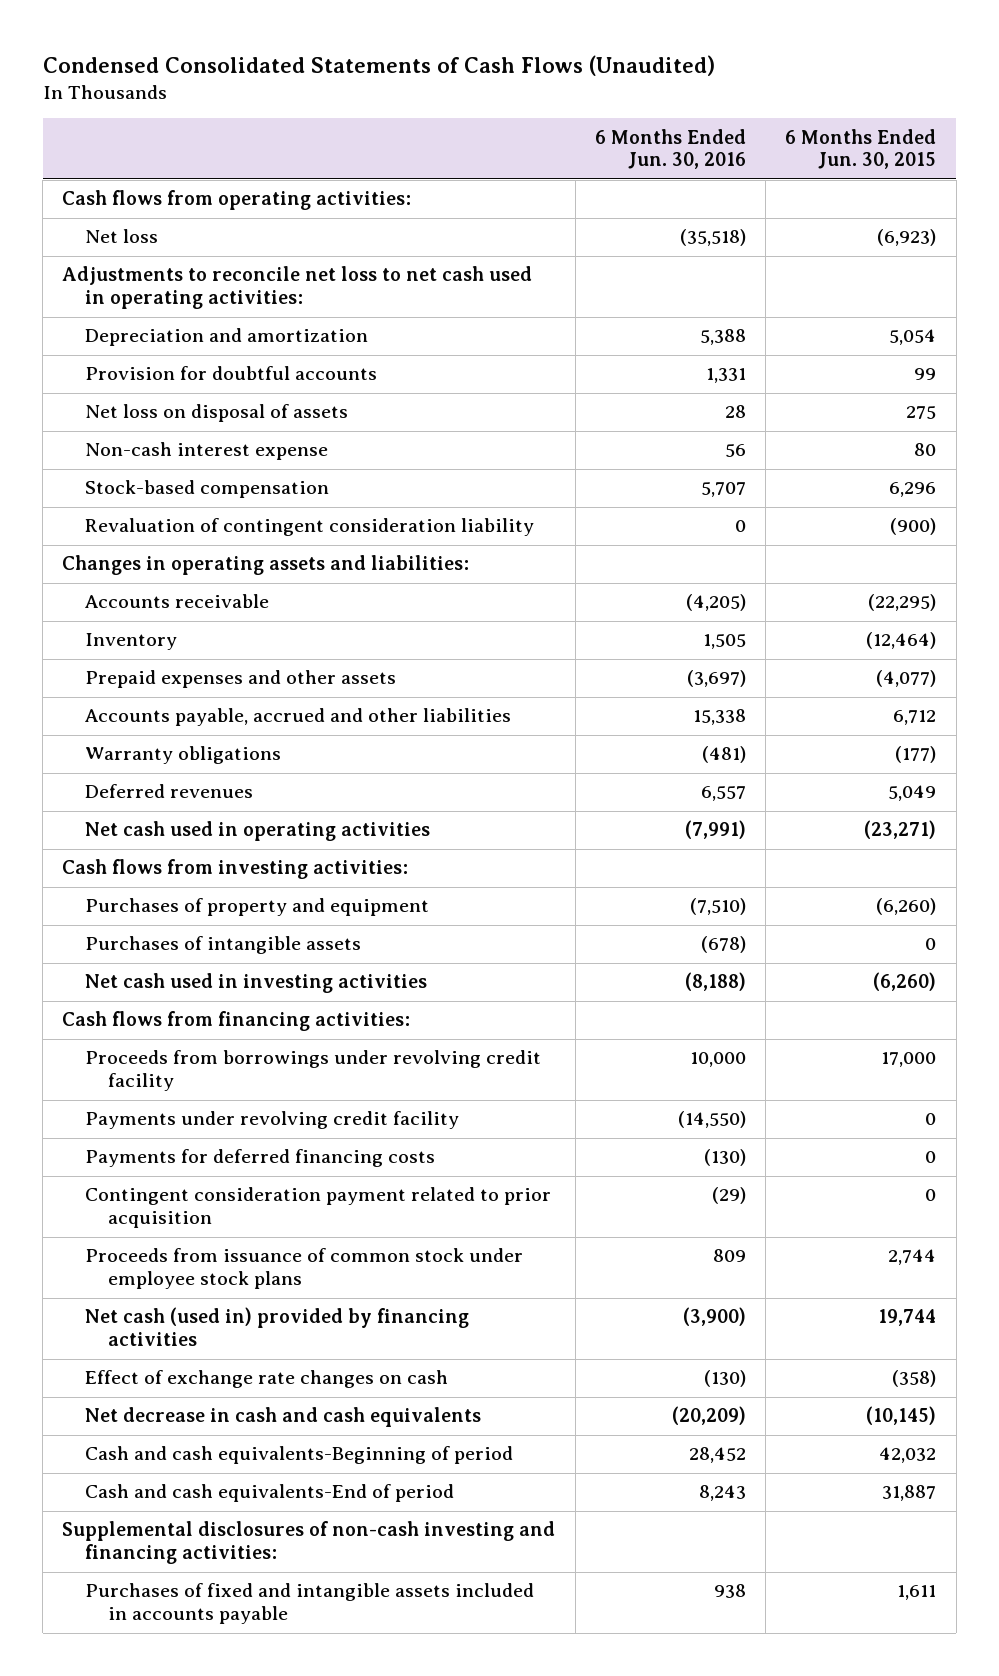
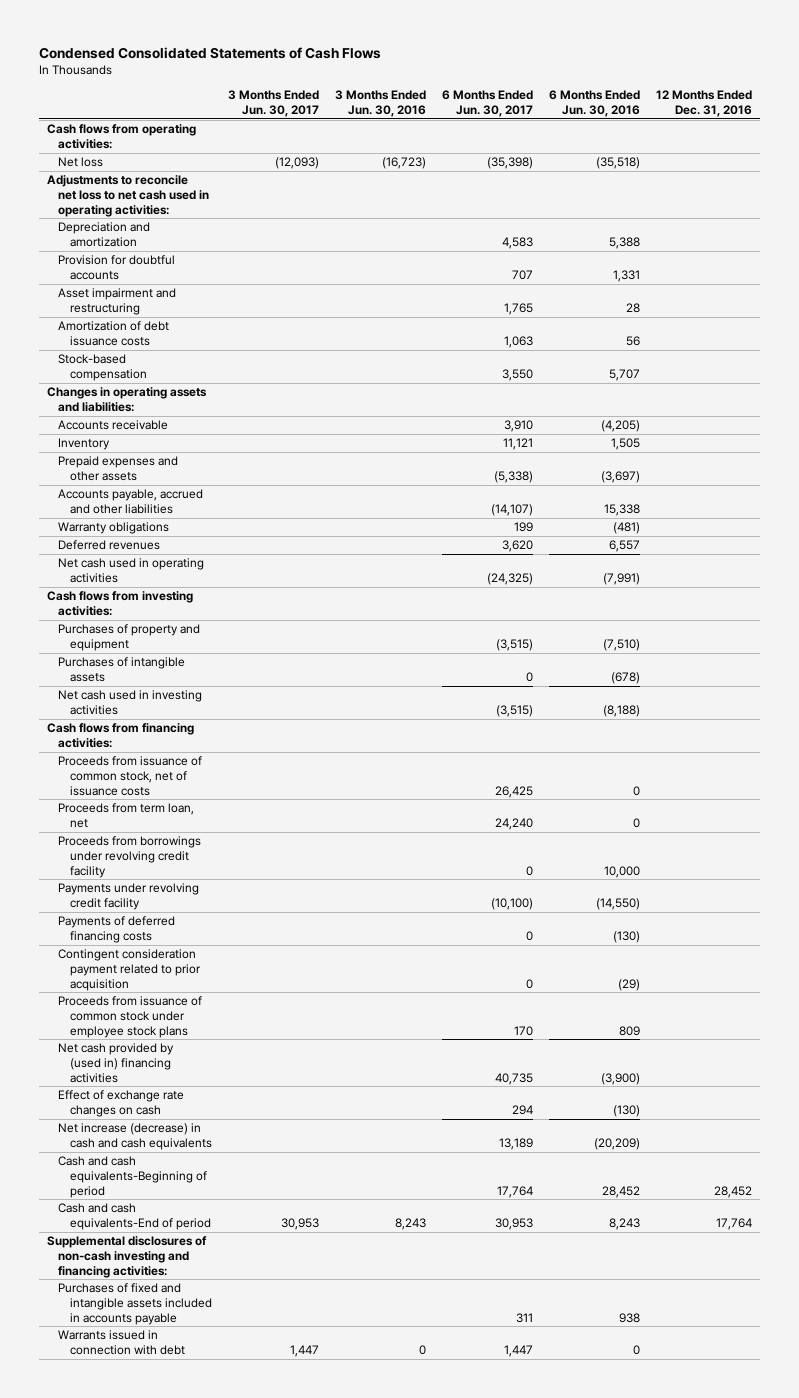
- Condensed Consolidated Statements of Cash Flows (Unaudited)
+ Condensed Consolidated Statements of Cash Flows
- | 6 Months Ended Jun. 30, 2016 | 6 Months Ended Jun. 30, 2015
+ | 3 Months Ended Jun. 30, 2017 | 3 Months Ended Jun. 30, 2016 | 6 Months Ended Jun. 30, 2017 | 6 Months Ended Jun. 30, 2016 | 12 Months Ended Dec. 31, 2016
- Net loss on disposal of assets | 28 | 275
- Non-cash interest expense | 56 | 80
+ Asset impairment and restructuring | | | 1,765 | 28 |
+ Amortization of debt issuance costs | | | 1,063 | 56 |
- Revaluation of contingent consideration liability | 0 | (900)
+ Proceeds from issuance of common stock, net of issuance costs | | | 26,425 | 0 |
+ Proceeds from term loan, net | | | 24,240 | 0 |
- Payments for deferred financing costs | (130) | 0
+ Payments of deferred financing costs | | | 0 | (130) |
- Net cash (used in) provided by financing activities | (3,900) | 19,744
+ Net cash provided by (used in) financing activities | | | 40,735 | (3,900) |
- Net decrease in cash and cash equivalents | (20,209) | (10,145)
+ Net increase (decrease) in cash and cash equivalents | | | 13,189 | (20,209) |
+ Warrants issued in connection with debt | 1,447 | 0 | 1,447 | 0 |

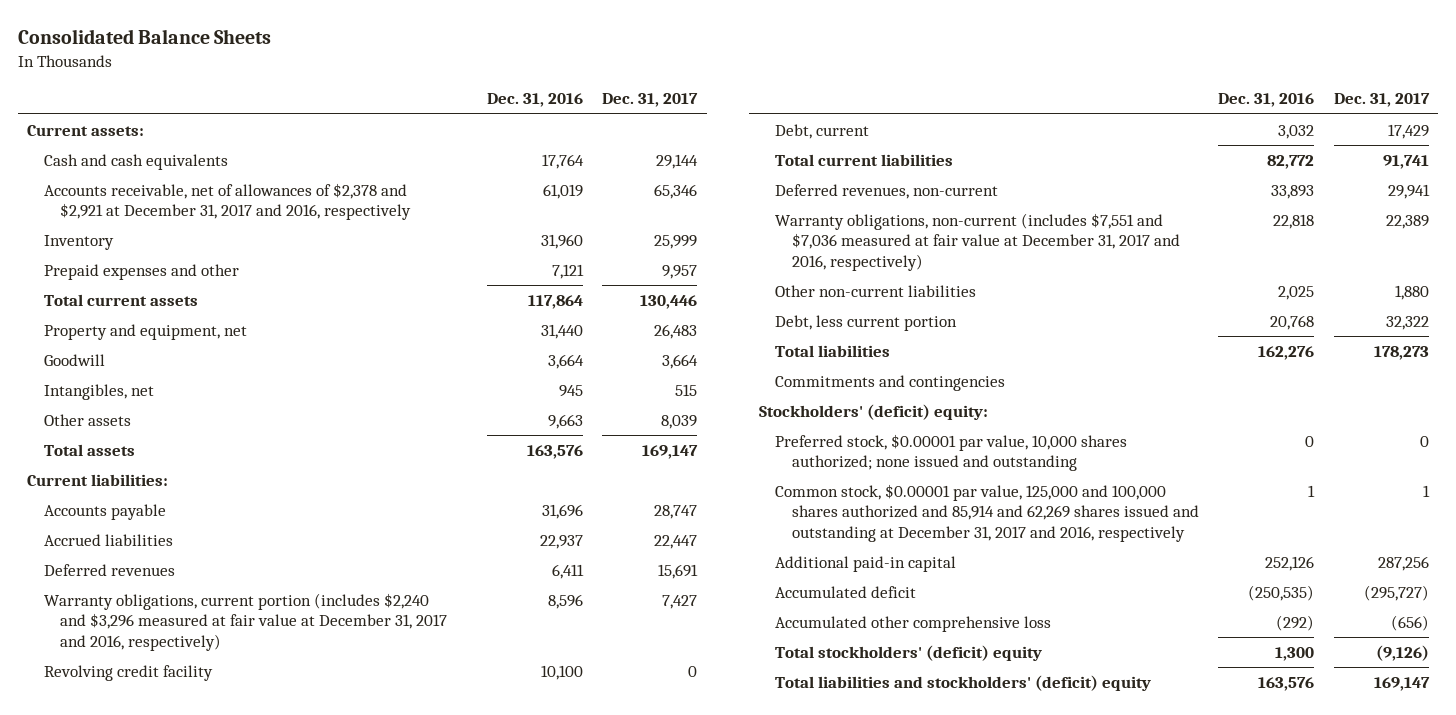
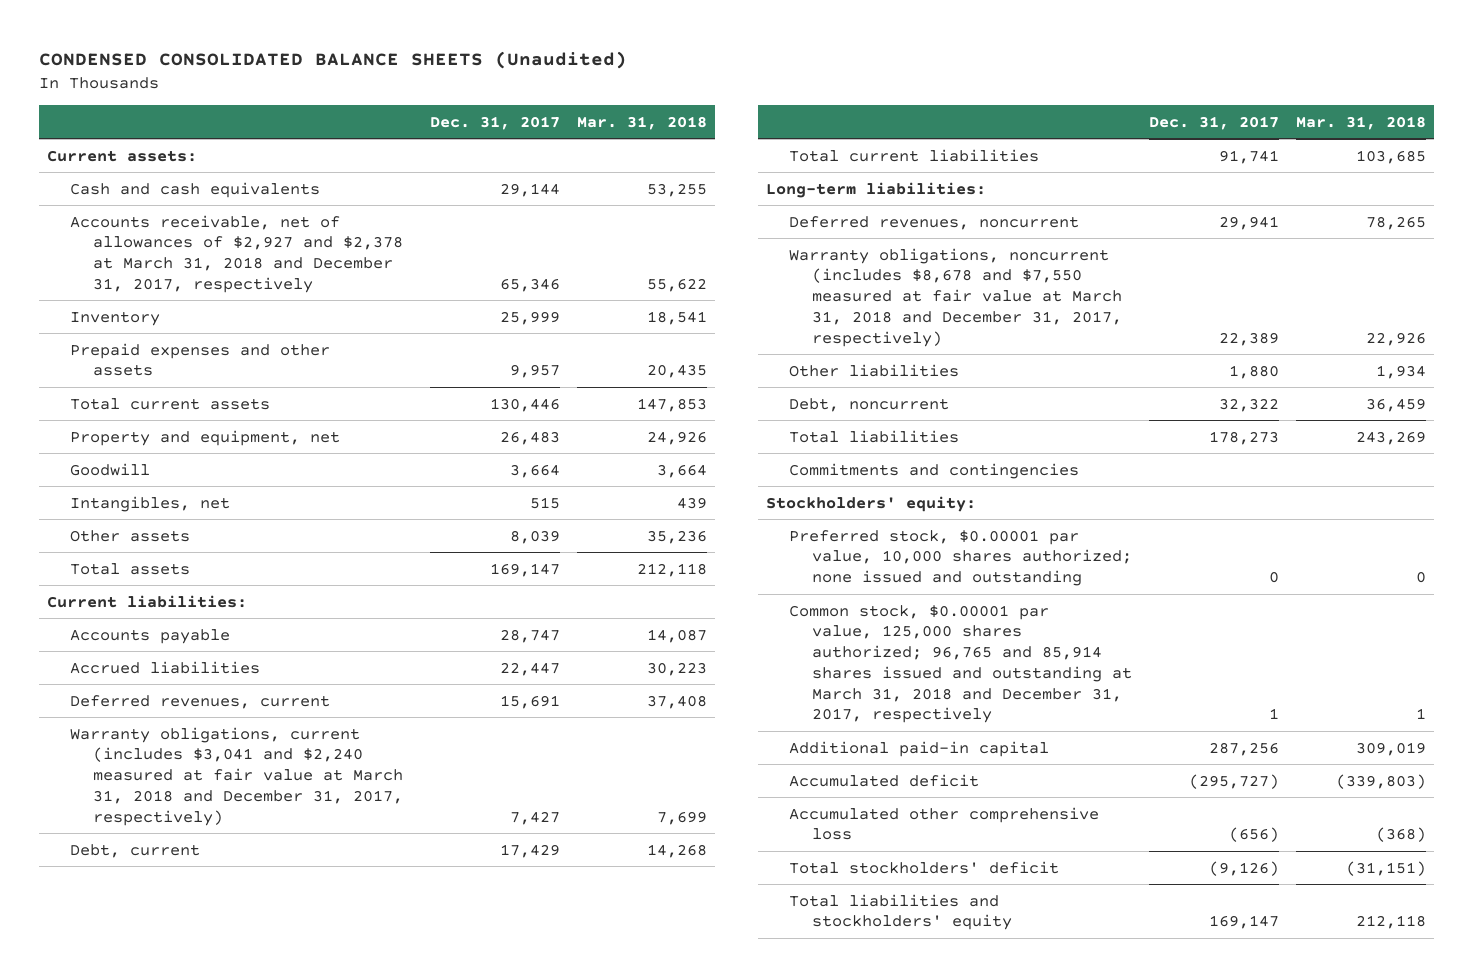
- Consolidated Balance Sheets
+ CONDENSED CONSOLIDATED BALANCE SHEETS (Unaudited)
- | Dec. 31, 2016 | Dec. 31, 2017
+ | Dec. 31, 2017 | Mar. 31, 2018
- Accounts receivable, net of allowances of $2,378 and $2,921 at December 31, 2017 and 2016, respectively | 61,019 | 65,346
+ Accounts receivable, net of allowances of $2,927 and $2,378 at March 31, 2018 and December 31, 2017, respectively | 65,346 | 55,622
- Prepaid expenses and other | 7,121 | 9,957
+ Prepaid expenses and other assets | 9,957 | 20,435
- Deferred revenues | 6,411 | 15,691
- Warranty obligations, current portion (includes $2,240 and $3,296 measured at fair value at December 31, 2017 and 2016, respectively) | 8,596 | 7,427
- Revolving credit facility | 10,100 | 0
+ Deferred revenues, current | 15,691 | 37,408
+ Warranty obligations, current (includes $3,041 and $2,240 measured at fair value at March 31, 2018 and December 31, 2017, respectively) | 7,427 | 7,699
- Deferred revenues, non-current | 33,893 | 29,941
- Warranty obligations, non-current (includes $7,551 and $7,036 measured at fair value at December 31, 2017 and 2016, respectively) | 22,818 | 22,389
- Other non-current liabilities | 2,025 | 1,880
- Debt, less current portion | 20,768 | 32,322
+ Long-term liabilities:
+ Deferred revenues, noncurrent | 29,941 | 78,265
+ Warranty obligations, noncurrent (includes $8,678 and $7,550 measured at fair value at March 31, 2018 and December 31, 2017, respectively) | 22,389 | 22,926
+ Other liabilities | 1,880 | 1,934
+ Debt, noncurrent | 32,322 | 36,459
- Stockholders' (deficit) equity:
+ Stockholders' equity:
- Common stock, $0.00001 par value, 125,000 and 100,000 shares authorized and 85,914 and 62,269 shares issued and outstanding at December 31, 2017 and 2016, respectively | 1 | 1
+ Common stock, $0.00001 par value, 125,000 shares authorized; 96,765 and 85,914 shares issued and outstanding at March 31, 2018 and December 31, 2017, respectively | 1 | 1
- Total stockholders' (deficit) equity | 1,300 | (9,126)
- Total liabilities and stockholders' (deficit) equity | 163,576 | 169,147
+ Total stockholders' deficit | (9,126) | (31,151)
+ Total liabilities and stockholders' equity | 169,147 | 212,118

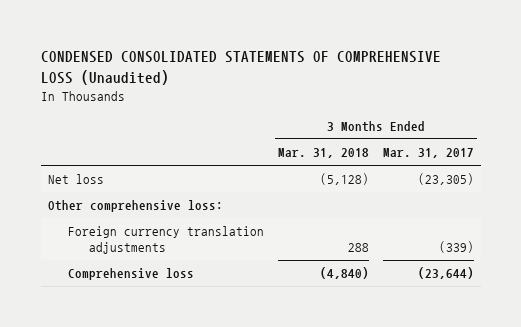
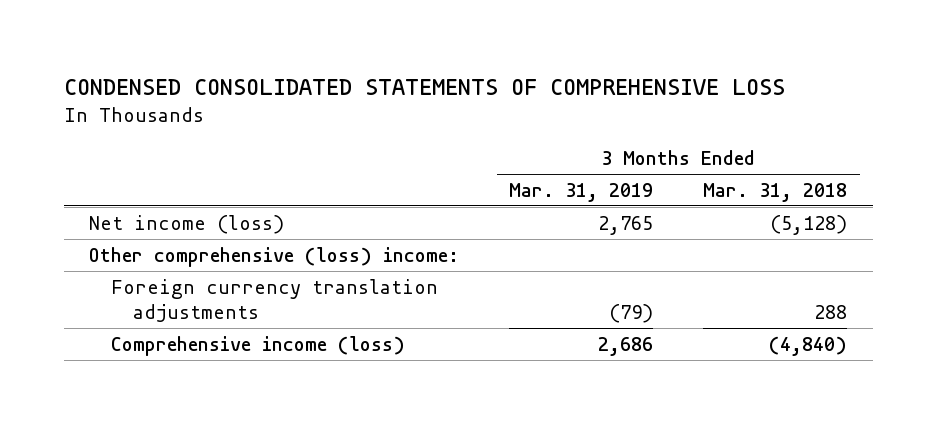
- CONDENSED CONSOLIDATED STATEMENTS OF COMPREHENSIVE LOSS (Unaudited)
+ CONDENSED CONSOLIDATED STATEMENTS OF COMPREHENSIVE LOSS
- | 3 Months Ended Mar. 31, 2018 | 3 Months Ended Mar. 31, 2017
+ | 3 Months Ended Mar. 31, 2019 | 3 Months Ended Mar. 31, 2018
- Net loss | (5,128) | (23,305)
- Other comprehensive loss:
+ Net income (loss) | 2,765 | (5,128)
+ Other comprehensive (loss) income:
- Comprehensive loss | (4,840) | (23,644)
+ Comprehensive income (loss) | 2,686 | (4,840)

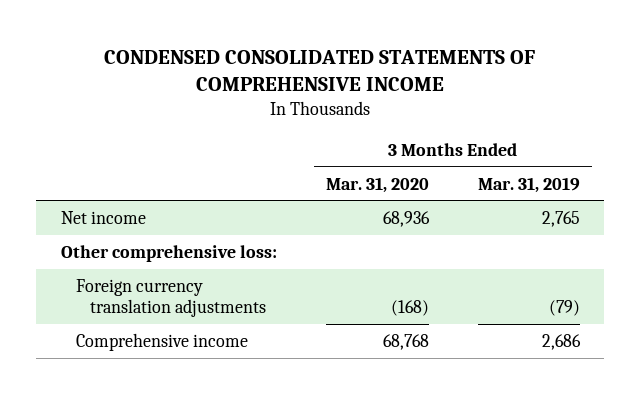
- CONDENSED CONSOLIDATED STATEMENTS OF COMPREHENSIVE LOSS
+ CONDENSED CONSOLIDATED STATEMENTS OF COMPREHENSIVE INCOME
- | 3 Months Ended Mar. 31, 2019 | 3 Months Ended Mar. 31, 2018
+ | 3 Months Ended Mar. 31, 2020 | 3 Months Ended Mar. 31, 2019
- Net income (loss) | 2,765 | (5,128)
- Other comprehensive (loss) income:
+ Net income | 68,936 | 2,765
+ Other comprehensive loss:
- Comprehensive income (loss) | 2,686 | (4,840)
+ Comprehensive income | 68,768 | 2,686

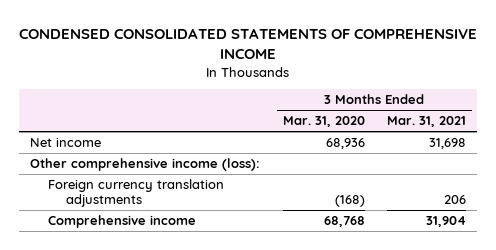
- | 3 Months Ended Mar. 31, 2020 | 3 Months Ended Mar. 31, 2019
+ | 3 Months Ended Mar. 31, 2020 | 3 Months Ended Mar. 31, 2021
- Other comprehensive loss:
+ Other comprehensive income (loss):

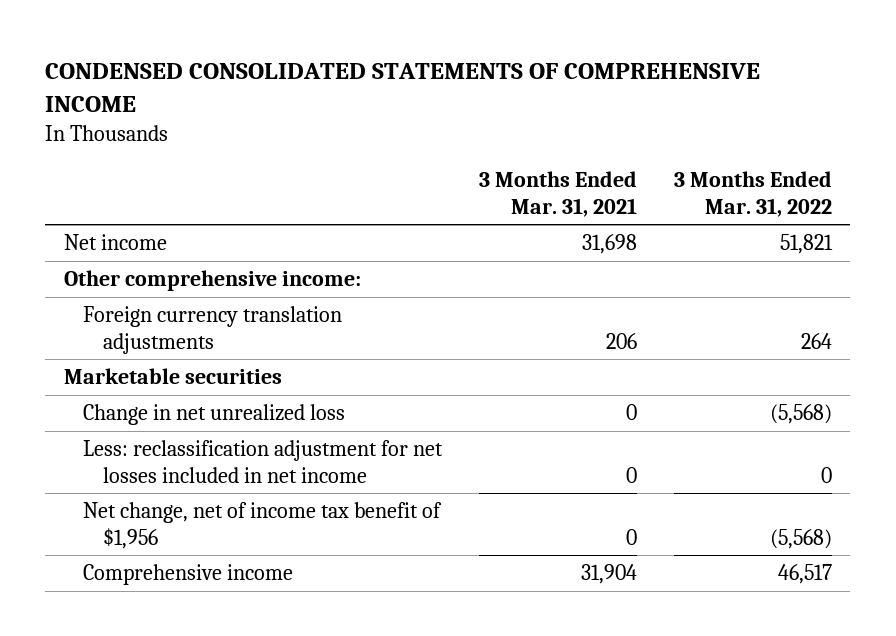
- | 3 Months Ended Mar. 31, 2020 | 3 Months Ended Mar. 31, 2021
+ | 3 Months Ended Mar. 31, 2021 | 3 Months Ended Mar. 31, 2022
- Other comprehensive income (loss):
+ Other comprehensive income:
+ Marketable securities
+ Change in net unrealized loss | 0 | (5,568)
+ Less: reclassification adjustment for net losses included in net income | 0 | 0
+ Net change, net of income tax benefit of $1,956 | 0 | (5,568)

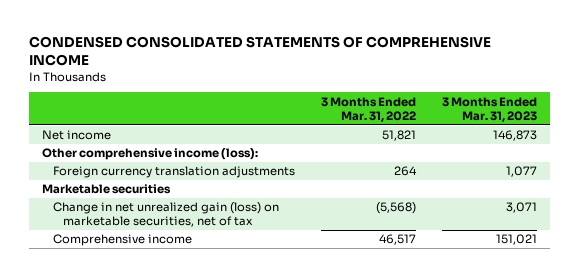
- | 3 Months Ended Mar. 31, 2021 | 3 Months Ended Mar. 31, 2022
+ | 3 Months Ended Mar. 31, 2022 | 3 Months Ended Mar. 31, 2023
- Other comprehensive income:
+ Other comprehensive income (loss):
- Change in net unrealized loss | 0 | (5,568)
- Less: reclassification adjustment for net losses included in net income | 0 | 0
- Net change, net of income tax benefit of $1,956 | 0 | (5,568)
+ Change in net unrealized gain (loss) on marketable securities, net of tax | (5,568) | 3,071

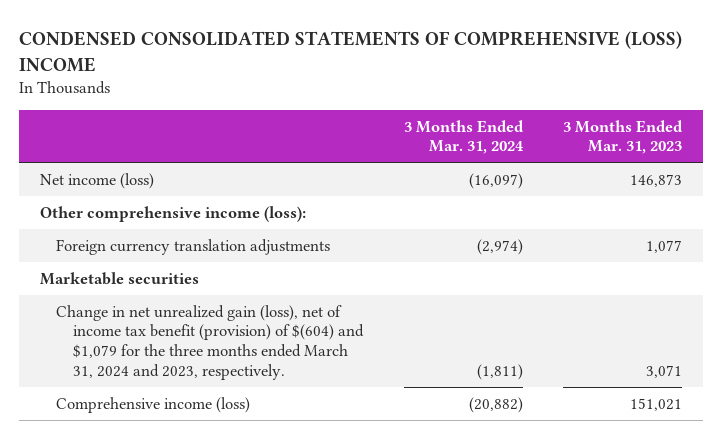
- CONDENSED CONSOLIDATED STATEMENTS OF COMPREHENSIVE INCOME
+ CONDENSED CONSOLIDATED STATEMENTS OF COMPREHENSIVE (LOSS) INCOME
- | 3 Months Ended Mar. 31, 2022 | 3 Months Ended Mar. 31, 2023
+ | 3 Months Ended Mar. 31, 2024 | 3 Months Ended Mar. 31, 2023
- Net income | 51,821 | 146,873
+ Net income (loss) | (16,097) | 146,873
- Change in net unrealized gain (loss) on marketable securities, net of tax | (5,568) | 3,071
- Comprehensive income | 46,517 | 151,021
+ Change in net unrealized gain (loss), net of income tax benefit (provision) of $(604) and $1,079 for the three months ended March 31, 2024 and 2023, respectively. | (1,811) | 3,071
+ Comprehensive income (loss) | (20,882) | 151,021

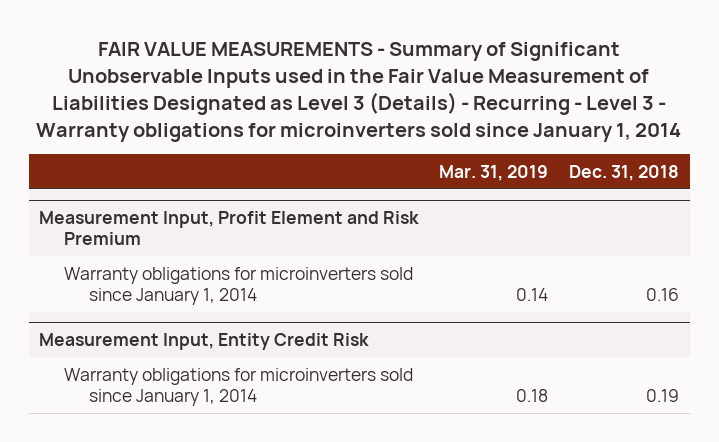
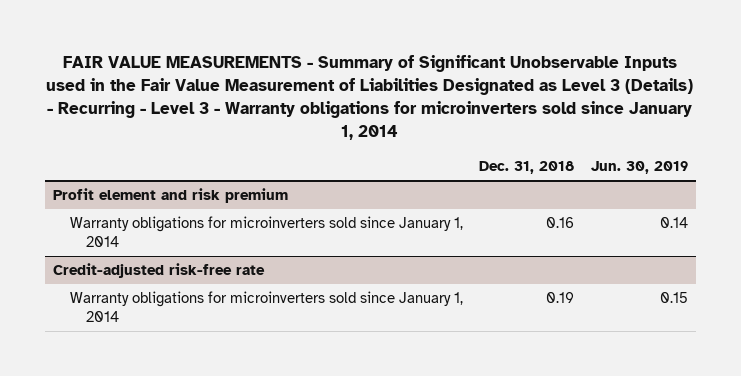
- | Mar. 31, 2019 | Dec. 31, 2018
+ | Dec. 31, 2018 | Jun. 30, 2019
- Measurement Input, Profit Element and Risk Premium
+ Profit element and risk premium
- Measurement Input, Entity Credit Risk
+ Credit-adjusted risk-free rate

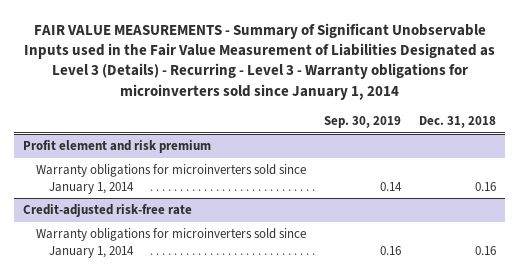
- | Dec. 31, 2018 | Jun. 30, 2019
+ | Sep. 30, 2019 | Dec. 31, 2018
@ Credit-adjusted risk-free rate
- Warranty obligations for microinverters sold since January 1, 2014 | 0.19 | 0.15
+ Warranty obligations for microinverters sold since January 1, 2014 | 0.16 | 0.16

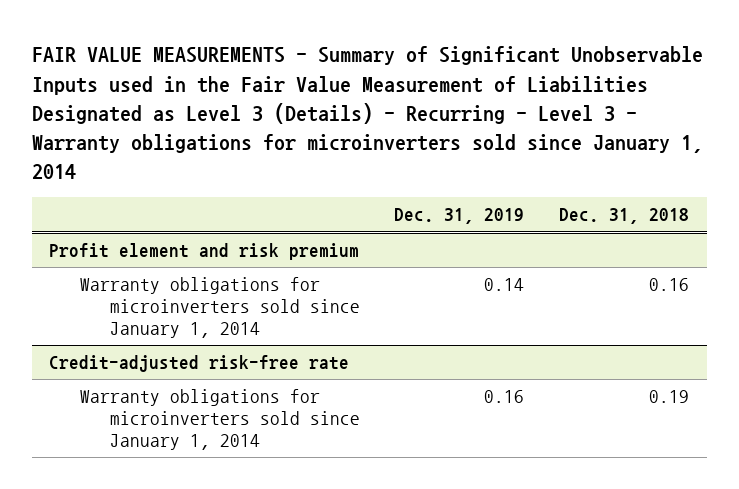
- | Sep. 30, 2019 | Dec. 31, 2018
+ | Dec. 31, 2019 | Dec. 31, 2018
@ Credit-adjusted risk-free rate
- Warranty obligations for microinverters sold since January 1, 2014 | 0.16 | 0.16
+ Warranty obligations for microinverters sold since January 1, 2014 | 0.16 | 0.19

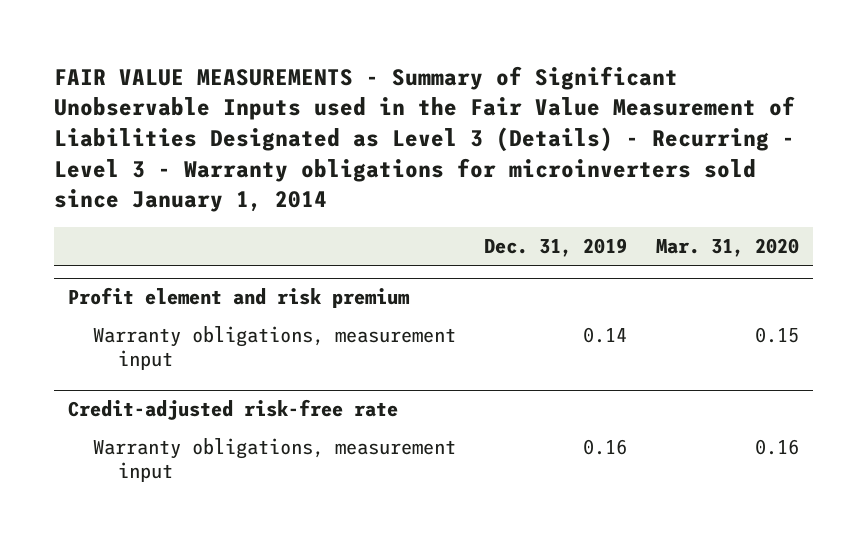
- | Dec. 31, 2019 | Dec. 31, 2018
+ | Dec. 31, 2019 | Mar. 31, 2020
@ Profit element and risk premium
- Warranty obligations for microinverters sold since January 1, 2014 | 0.14 | 0.16
+ Warranty obligations, measurement input | 0.14 | 0.15
@ Credit-adjusted risk-free rate
- Warranty obligations for microinverters sold since January 1, 2014 | 0.16 | 0.19
+ Warranty obligations, measurement input | 0.16 | 0.16

